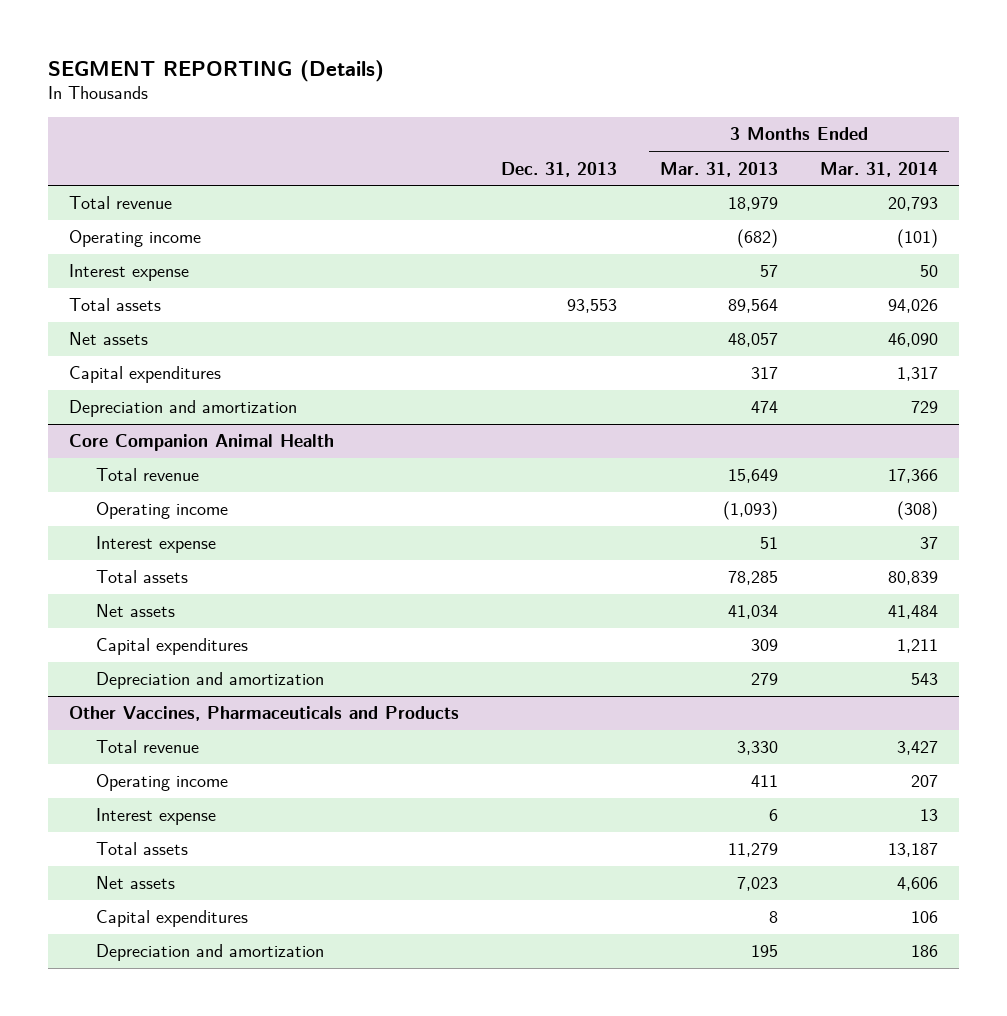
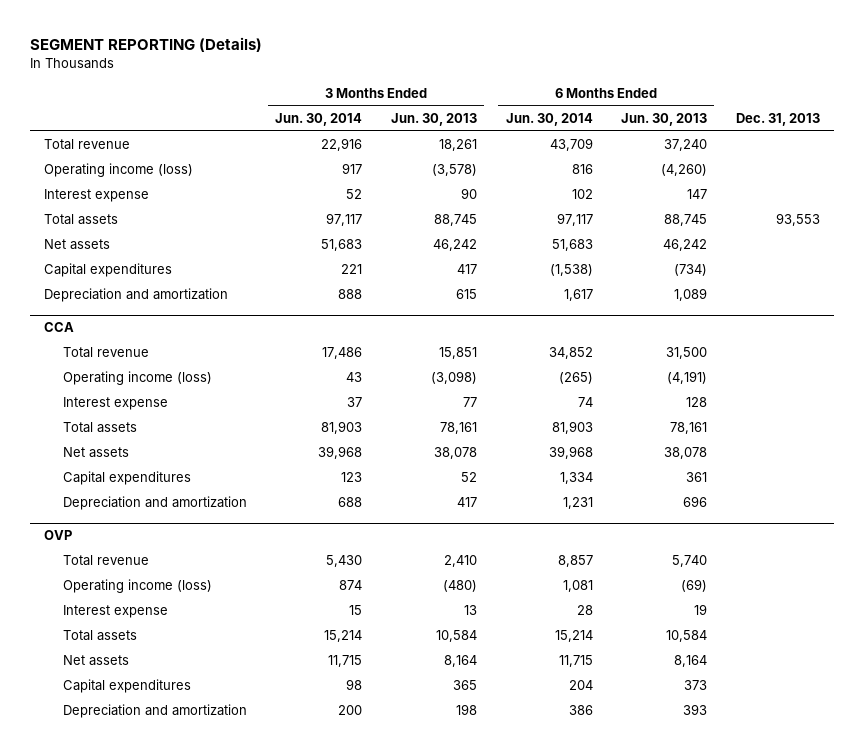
- | Dec. 31, 2013 | 3 Months Ended Mar. 31, 2013 | 3 Months Ended Mar. 31, 2014
+ | 3 Months Ended Jun. 30, 2014 | 3 Months Ended Jun. 30, 2013 | 6 Months Ended Jun. 30, 2014 | 6 Months Ended Jun. 30, 2013 | Dec. 31, 2013
- Operating income | | (682) | (101)
+ Operating income (loss) | 917 | (3,578) | 816 | (4,260) |
- Core Companion Animal Health
- Total revenue | | 15,649 | 17,366
- Operating income | | (1,093) | (308)
- Interest expense | | 51 | 37
- Total assets | | 78,285 | 80,839
- Net assets | | 41,034 | 41,484
- Capital expenditures | | 309 | 1,211
- Depreciation and amortization | | 279 | 543
- Other Vaccines, Pharmaceuticals and Products
- Total revenue | | 3,330 | 3,427
- Operating income | | 411 | 207
- Interest expense | | 6 | 13
- Total assets | | 11,279 | 13,187
- Net assets | | 7,023 | 4,606
- Capital expenditures | | 8 | 106
- Depreciation and amortization | | 195 | 186
+ CCA
+ Total revenue | 17,486 | 15,851 | 34,852 | 31,500 |
+ Operating income (loss) | 43 | (3,098) | (265) | (4,191) |
+ Interest expense | 37 | 77 | 74 | 128 |
+ Total assets | 81,903 | 78,161 | 81,903 | 78,161 |
+ Net assets | 39,968 | 38,078 | 39,968 | 38,078 |
+ Capital expenditures | 123 | 52 | 1,334 | 361 |
+ Depreciation and amortization | 688 | 417 | 1,231 | 696 |
+ OVP
+ Total revenue | 5,430 | 2,410 | 8,857 | 5,740 |
+ Operating income (loss) | 874 | (480) | 1,081 | (69) |
+ Interest expense | 15 | 13 | 28 | 19 |
+ Total assets | 15,214 | 10,584 | 15,214 | 10,584 |
+ Net assets | 11,715 | 8,164 | 11,715 | 8,164 |
+ Capital expenditures | 98 | 365 | 204 | 373 |
+ Depreciation and amortization | 200 | 198 | 386 | 393 |

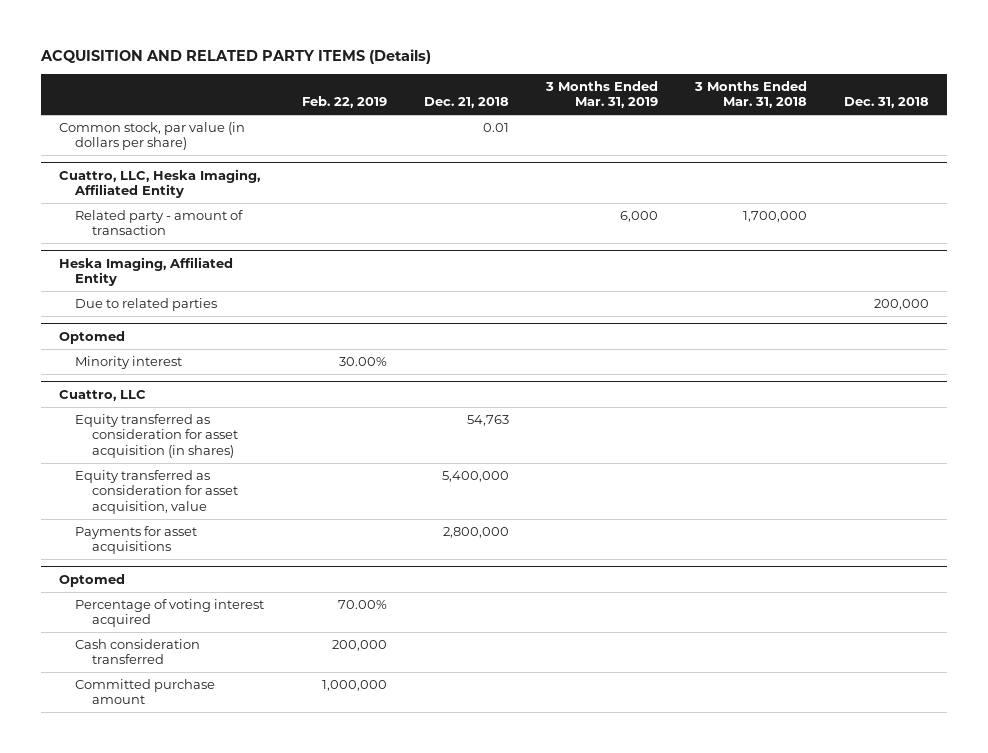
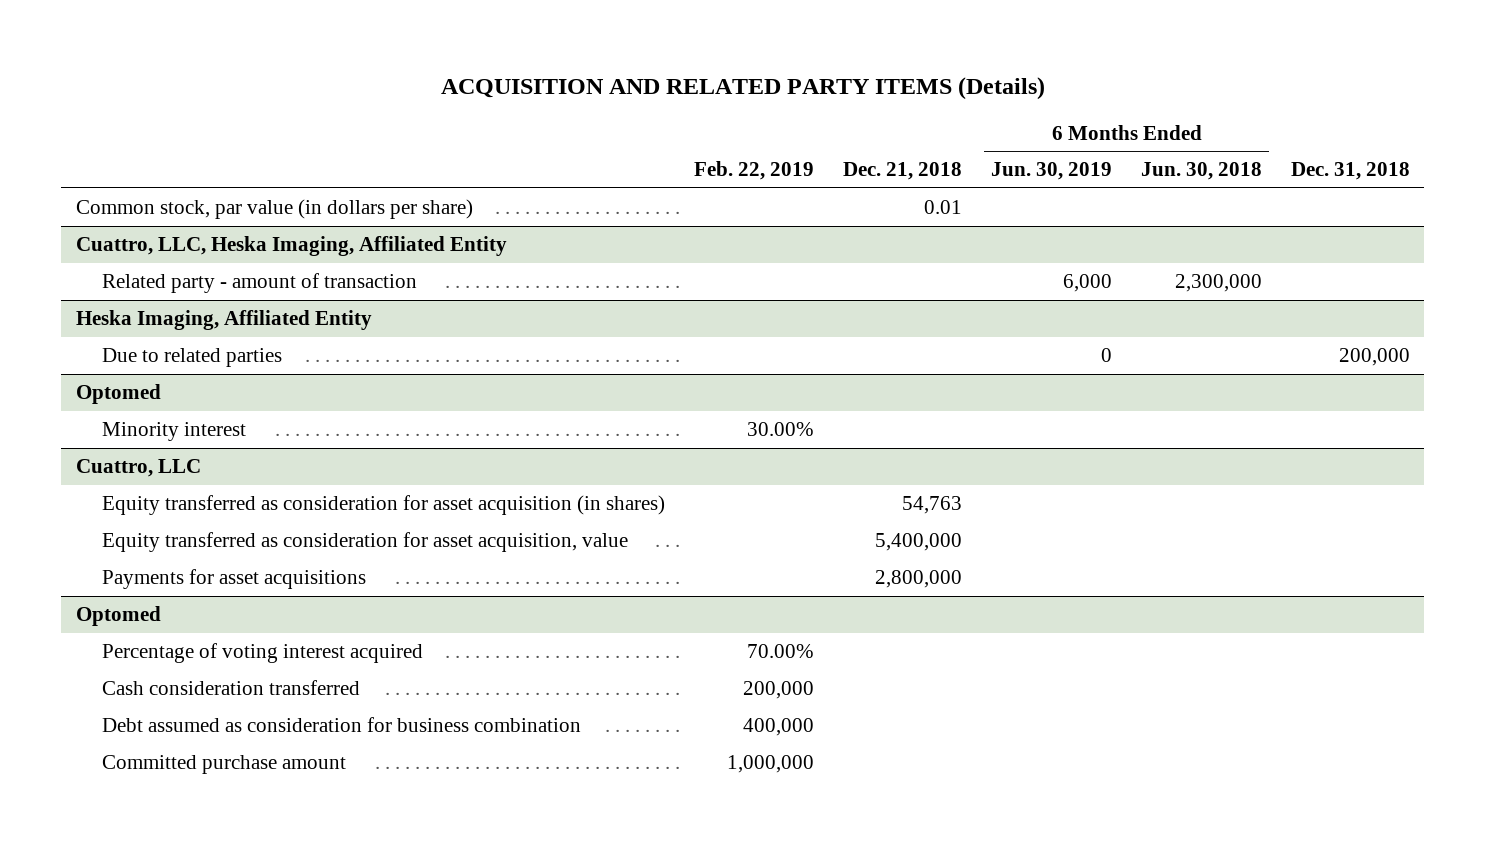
- | Feb. 22, 2019 | Dec. 21, 2018 | 3 Months Ended Mar. 31, 2019 | 3 Months Ended Mar. 31, 2018 | Dec. 31, 2018
+ | Feb. 22, 2019 | Dec. 21, 2018 | 6 Months Ended Jun. 30, 2019 | 6 Months Ended Jun. 30, 2018 | Dec. 31, 2018
@ Optomed
+ Debt assumed as consideration for business combination | 400,000 | | | |

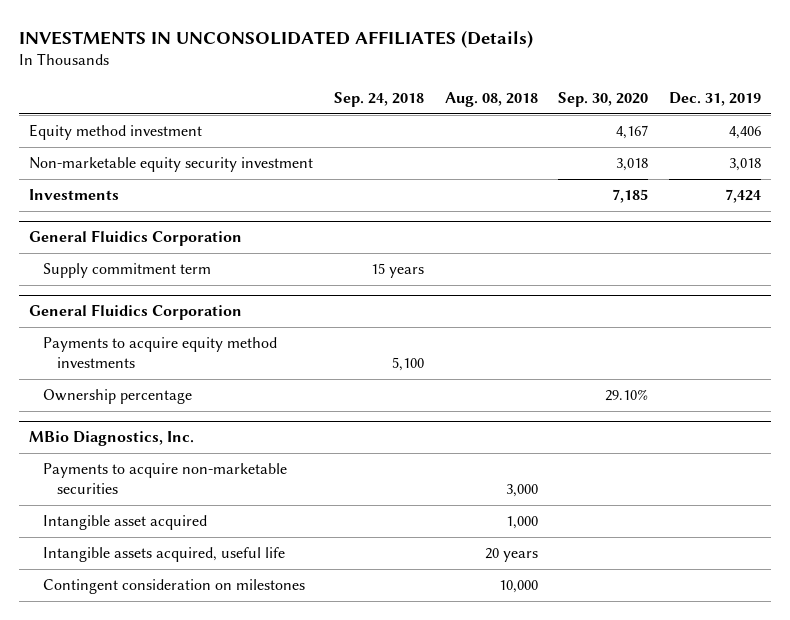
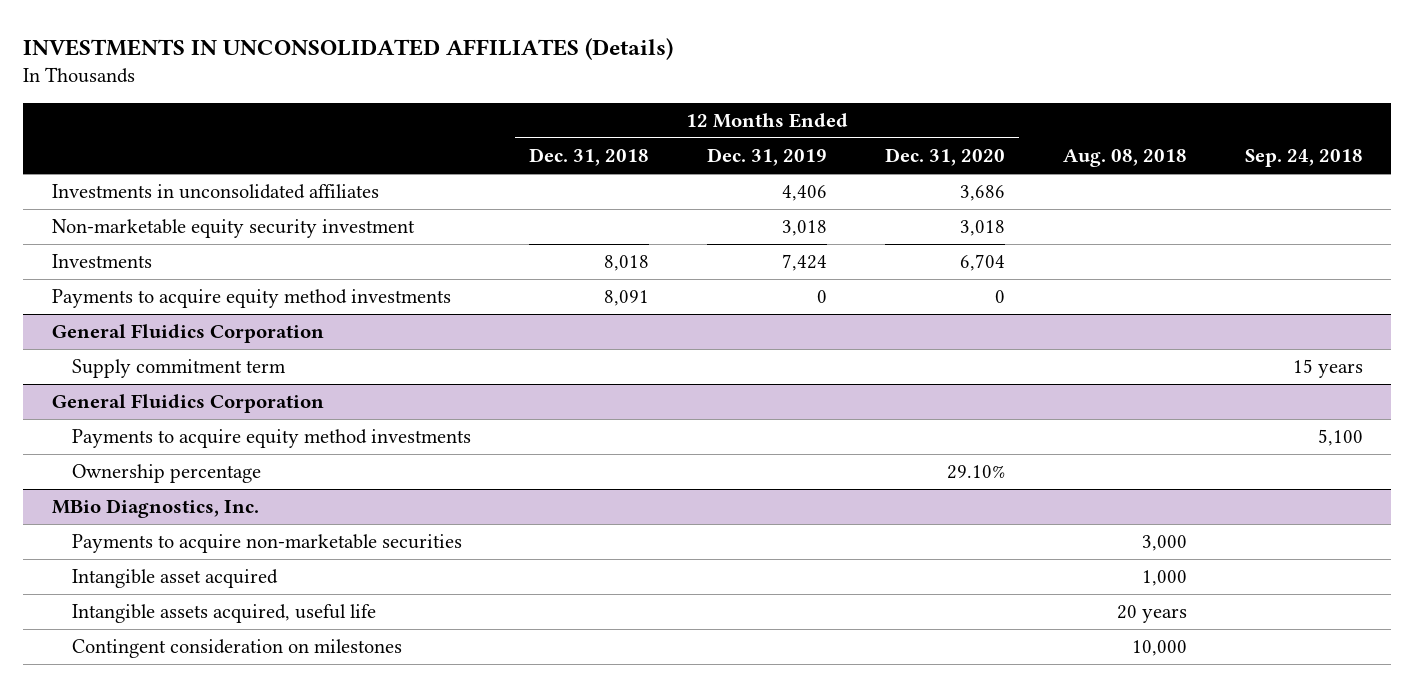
- | Sep. 24, 2018 | Aug. 08, 2018 | Sep. 30, 2020 | Dec. 31, 2019
+ | 12 Months Ended Dec. 31, 2018 | 12 Months Ended Dec. 31, 2019 | 12 Months Ended Dec. 31, 2020 | Aug. 08, 2018 | Sep. 24, 2018
- Equity method investment | | | 4,167 | 4,406
+ Investments in unconsolidated affiliates | | 4,406 | 3,686 | |
+ Payments to acquire equity method investments | 8,091 | 0 | 0 | |

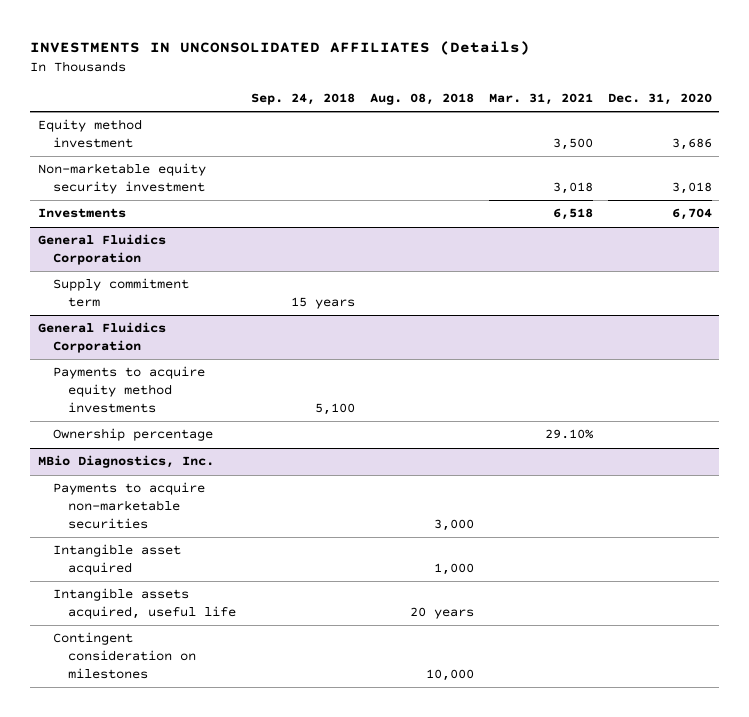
- | 12 Months Ended Dec. 31, 2018 | 12 Months Ended Dec. 31, 2019 | 12 Months Ended Dec. 31, 2020 | Aug. 08, 2018 | Sep. 24, 2018
+ | Sep. 24, 2018 | Aug. 08, 2018 | Mar. 31, 2021 | Dec. 31, 2020
- Investments in unconsolidated affiliates | | 4,406 | 3,686 | |
+ Equity method investment | | | 3,500 | 3,686
- Payments to acquire equity method investments | 8,091 | 0 | 0 | |

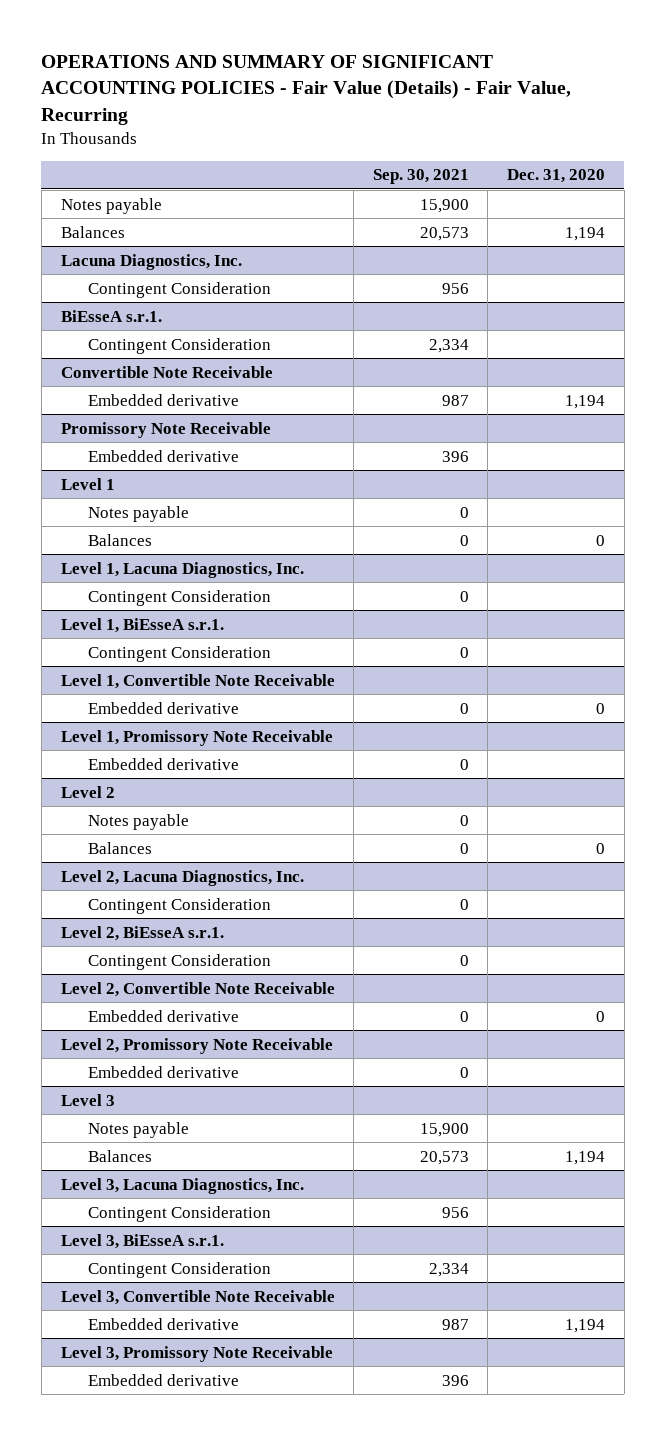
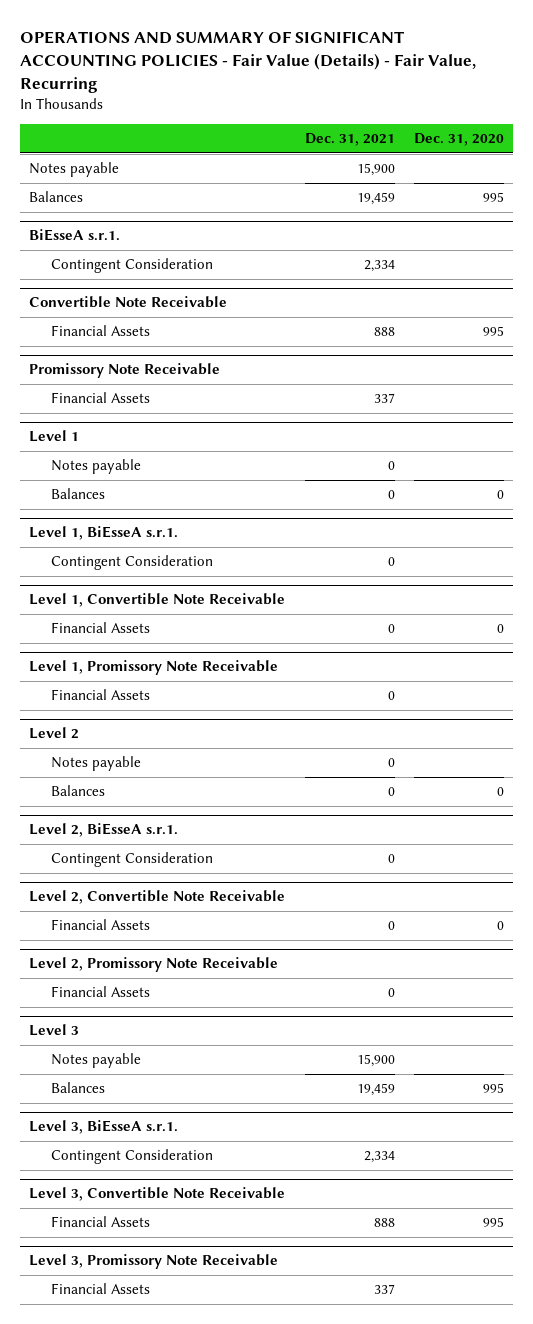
- | Sep. 30, 2021 | Dec. 31, 2020
+ | Dec. 31, 2021 | Dec. 31, 2020
- Balances | 20,573 | 1,194
- Lacuna Diagnostics, Inc.
- Contingent Consideration | 956 |
+ Balances | 19,459 | 995
@ Convertible Note Receivable
- Embedded derivative | 987 | 1,194
+ Financial Assets | 888 | 995
@ Promissory Note Receivable
- Embedded derivative | 396 |
+ Financial Assets | 337 |
- Level 1, Lacuna Diagnostics, Inc.
- Contingent Consideration | 0 |
@ Level 1, Convertible Note Receivable
- Embedded derivative | 0 | 0
+ Financial Assets | 0 | 0
@ Level 1, Promissory Note Receivable
- Embedded derivative | 0 |
+ Financial Assets | 0 |
- Level 2, Lacuna Diagnostics, Inc.
- Contingent Consideration | 0 |
@ Level 2, Convertible Note Receivable
- Embedded derivative | 0 | 0
+ Financial Assets | 0 | 0
@ Level 2, Promissory Note Receivable
- Embedded derivative | 0 |
+ Financial Assets | 0 |
@ Level 3
- Balances | 20,573 | 1,194
- Level 3, Lacuna Diagnostics, Inc.
- Contingent Consideration | 956 |
@ Level 3
+ Balances | 19,459 | 995
@ Level 3, Convertible Note Receivable
- Embedded derivative | 987 | 1,194
+ Financial Assets | 888 | 995
@ Level 3, Promissory Note Receivable
- Embedded derivative | 396 |
+ Financial Assets | 337 |

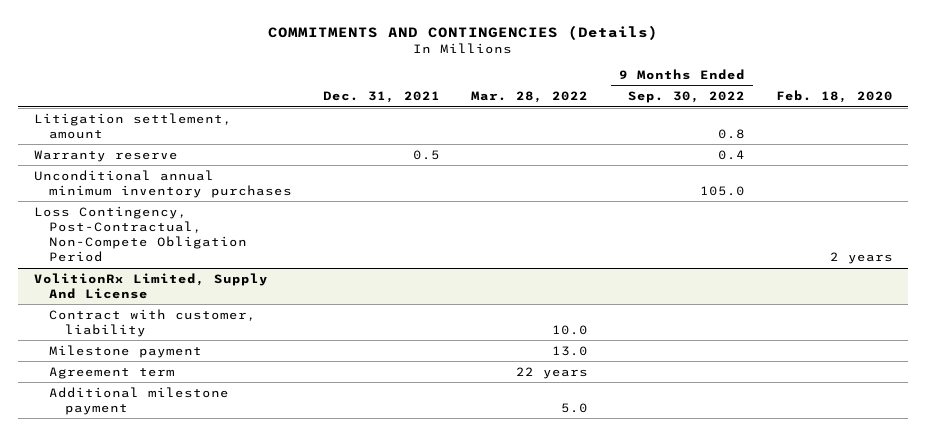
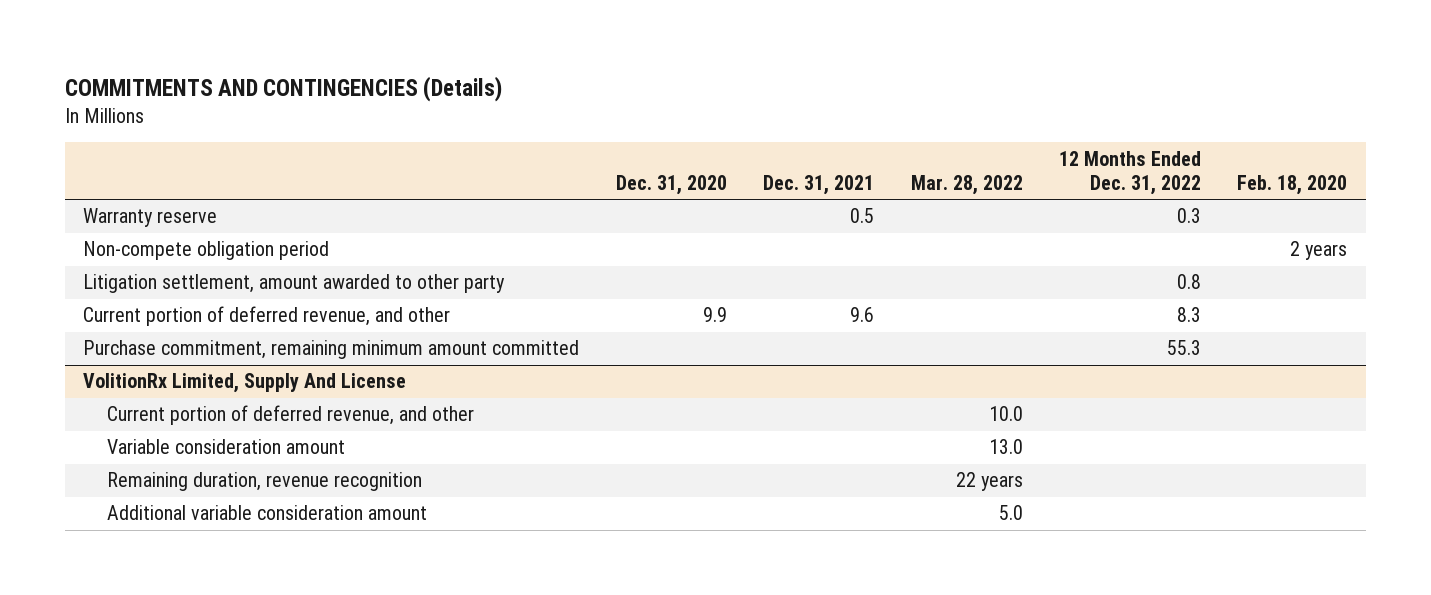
- | Dec. 31, 2021 | Mar. 28, 2022 | 9 Months Ended Sep. 30, 2022 | Feb. 18, 2020
+ | Dec. 31, 2020 | Dec. 31, 2021 | Mar. 28, 2022 | 12 Months Ended Dec. 31, 2022 | Feb. 18, 2020
- Litigation settlement, amount | | | 0.8 |
- Unconditional annual minimum inventory purchases | | | 105.0 |
- Loss Contingency, Post-Contractual, Non-Compete Obligation Period | | | | 2 years
+ Non-compete obligation period | | | | | 2 years
+ Litigation settlement, amount awarded to other party | | | | 0.8 |
+ Current portion of deferred revenue, and other | 9.9 | 9.6 | | 8.3 |
+ Purchase commitment, remaining minimum amount committed | | | | 55.3 |
@ VolitionRx Limited, Supply And License
- Contract with customer, liability | | 10.0 | |
- Milestone payment | | 13.0 | |
- Agreement term | | 22 years | |
- Additional milestone payment | | 5.0 | |
+ Current portion of deferred revenue, and other | | | 10.0 | |
+ Variable consideration amount | | | 13.0 | |
+ Remaining duration, revenue recognition | | | 22 years | |
+ Additional variable consideration amount | | | 5.0 | |

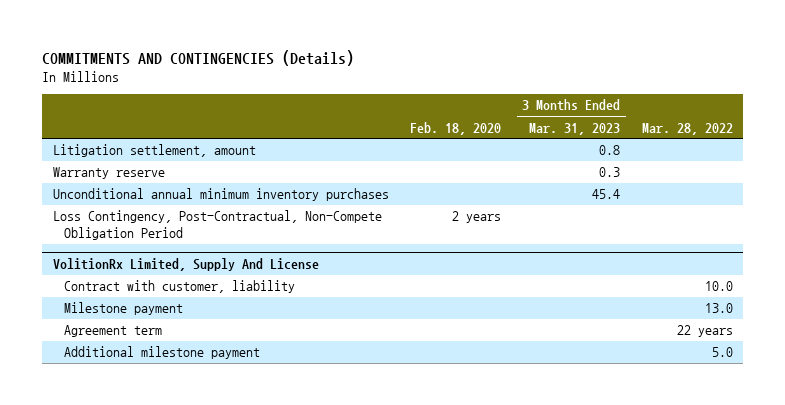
- | Dec. 31, 2020 | Dec. 31, 2021 | Mar. 28, 2022 | 12 Months Ended Dec. 31, 2022 | Feb. 18, 2020
+ | Feb. 18, 2020 | 3 Months Ended Mar. 31, 2023 | Mar. 28, 2022
+ Litigation settlement, amount | | 0.8 |
- Non-compete obligation period | | | | | 2 years
- Litigation settlement, amount awarded to other party | | | | 0.8 |
- Current portion of deferred revenue, and other | 9.9 | 9.6 | | 8.3 |
- Purchase commitment, remaining minimum amount committed | | | | 55.3 |
+ Unconditional annual minimum inventory purchases | | 45.4 |
+ Loss Contingency, Post-Contractual, Non-Compete Obligation Period | 2 years | |
@ VolitionRx Limited, Supply And License
- Current portion of deferred revenue, and other | | | 10.0 | |
- Variable consideration amount | | | 13.0 | |
- Remaining duration, revenue recognition | | | 22 years | |
- Additional variable consideration amount | | | 5.0 | |
+ Contract with customer, liability | | | 10.0
+ Milestone payment | | | 13.0
+ Agreement term | | | 22 years
+ Additional milestone payment | | | 5.0

